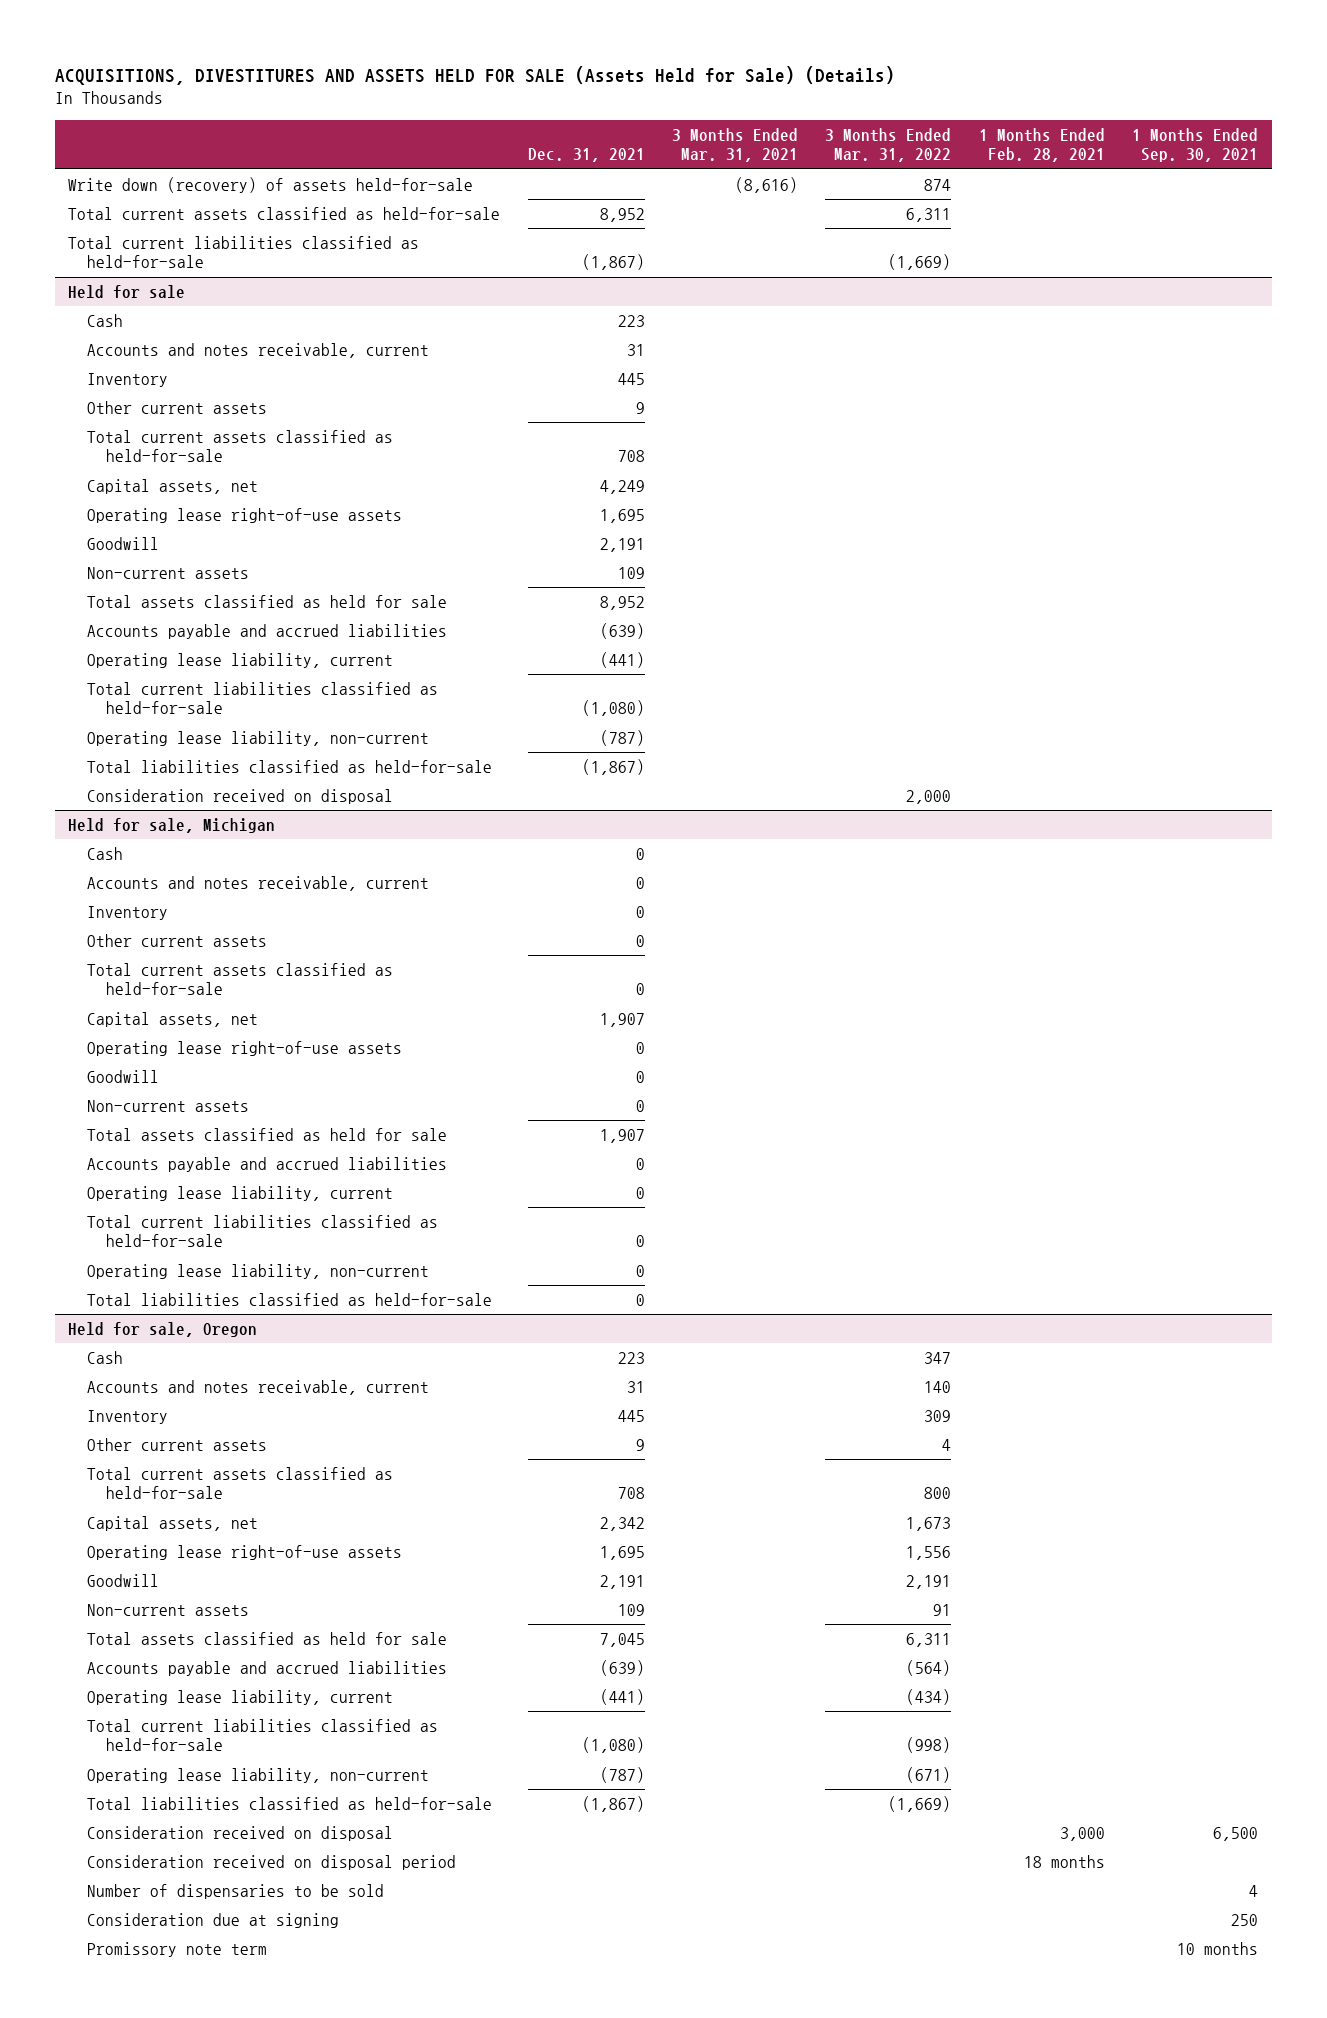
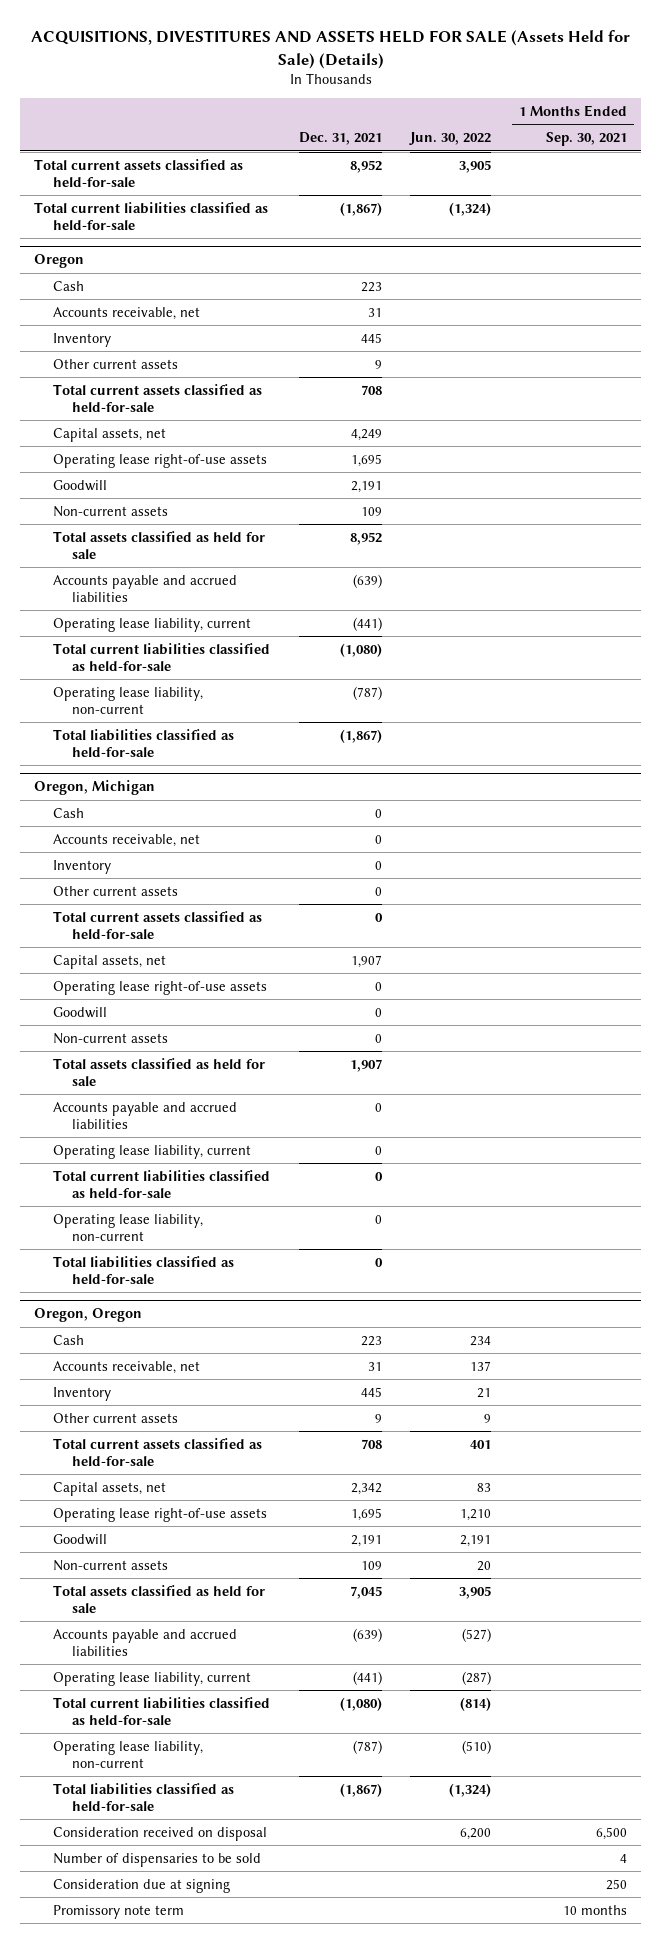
- | Dec. 31, 2021 | 3 Months Ended Mar. 31, 2021 | 3 Months Ended Mar. 31, 2022 | 1 Months Ended Feb. 28, 2021 | 1 Months Ended Sep. 30, 2021
+ | Dec. 31, 2021 | Jun. 30, 2022 | 1 Months Ended Sep. 30, 2021
- Write down (recovery) of assets held-for-sale | | (8,616) | 874 | |
- Held for sale
+ Oregon
- Accounts and notes receivable, current | 31 | | | |
+ Accounts receivable, net | 31 | |
- Consideration received on disposal | | | 2,000 | |
- Held for sale, Michigan
+ Oregon, Michigan
- Accounts and notes receivable, current | 0 | | | |
+ Accounts receivable, net | 0 | |
- Held for sale, Oregon
+ Oregon, Oregon
- Accounts and notes receivable, current | 31 | | 140 | |
+ Accounts receivable, net | 31 | 137 |
- Consideration received on disposal period | | | | 18 months |

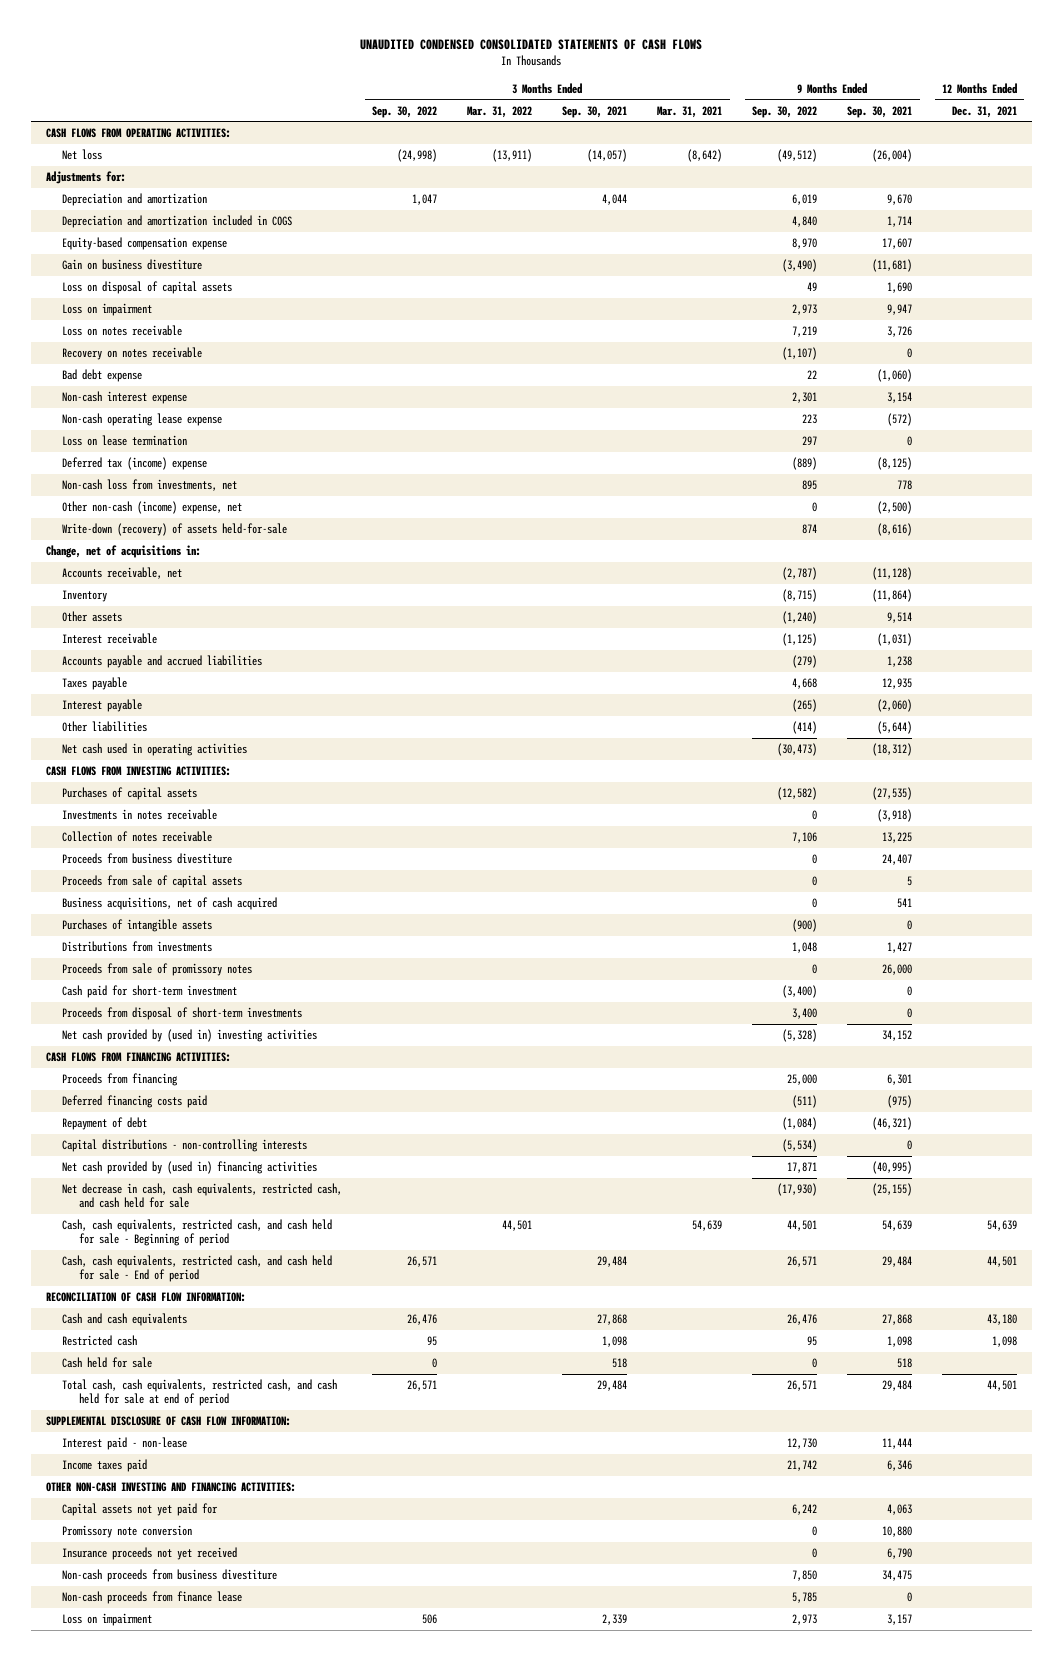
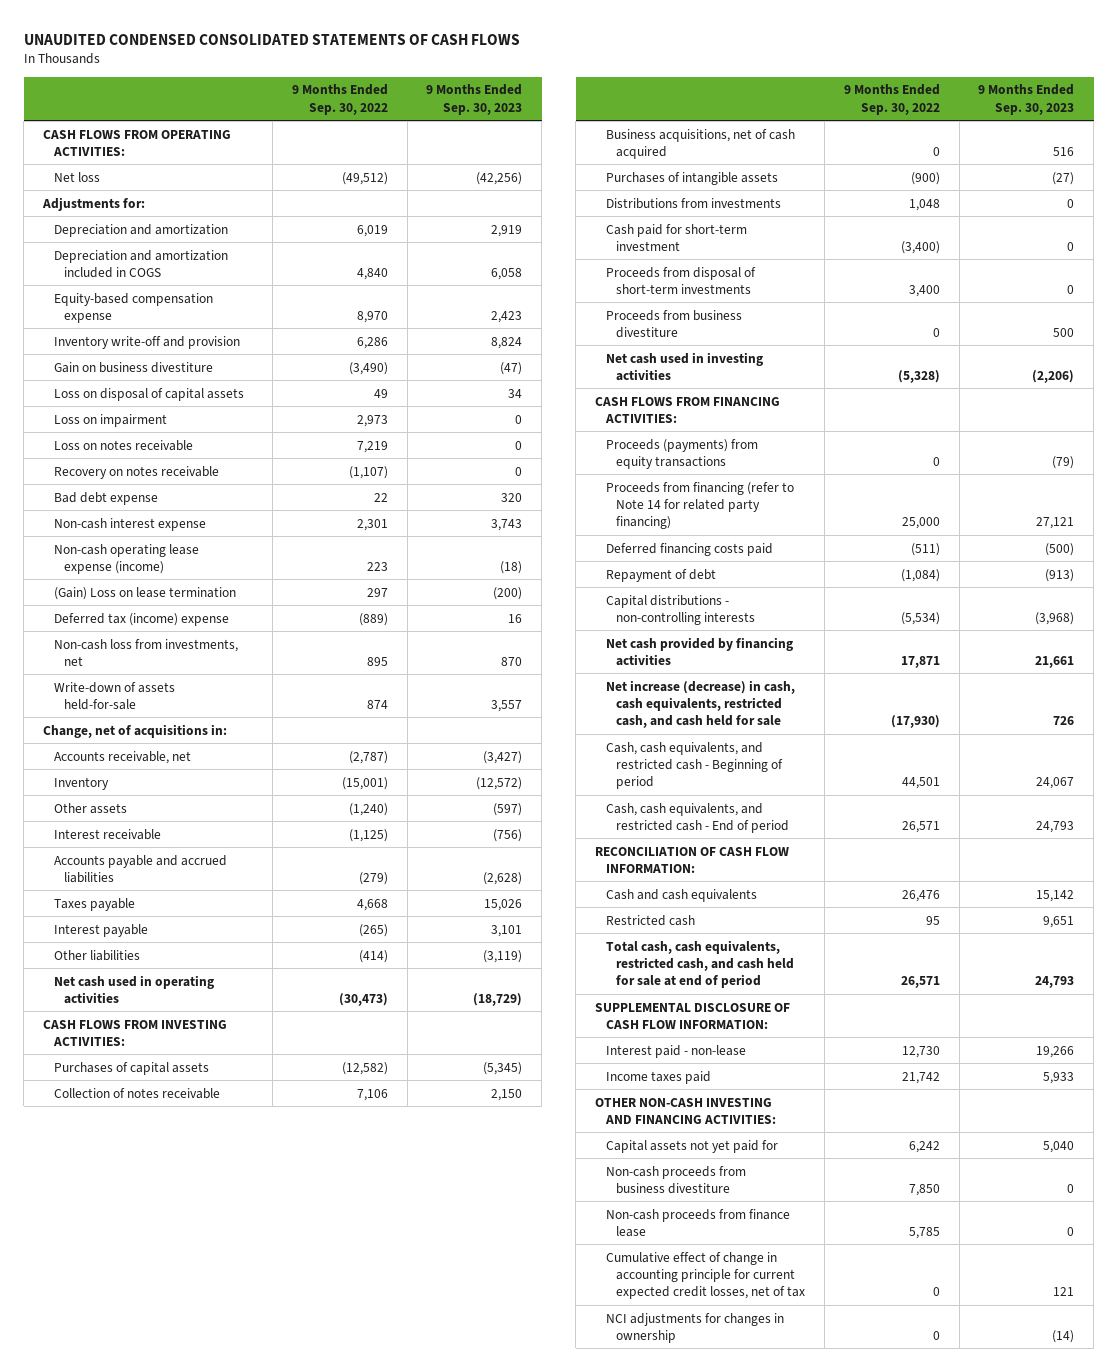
- | 3 Months Ended Sep. 30, 2022 | 3 Months Ended Mar. 31, 2022 | 3 Months Ended Sep. 30, 2021 | 3 Months Ended Mar. 31, 2021 | 9 Months Ended Sep. 30, 2022 | 9 Months Ended Sep. 30, 2021 | 12 Months Ended Dec. 31, 2021
+ | 9 Months Ended Sep. 30, 2022 | 9 Months Ended Sep. 30, 2023
+ Inventory write-off and provision | 6,286 | 8,824
- Non-cash operating lease expense | | | | | 223 | (572) |
- Loss on lease termination | | | | | 297 | 0 |
+ Non-cash operating lease expense (income) | 223 | (18)
+ (Gain) Loss on lease termination | 297 | (200)
- Other non-cash (income) expense, net | | | | | 0 | (2,500) |
- Write-down (recovery) of assets held-for-sale | | | | | 874 | (8,616) |
+ Write-down of assets held-for-sale | 874 | 3,557
- Inventory | | | | | (8,715) | (11,864) |
+ Inventory | (15,001) | (12,572)
- Investments in notes receivable | | | | | 0 | (3,918) |
- Proceeds from sale of capital assets | | | | | 0 | 5 |
- Proceeds from sale of promissory notes | | | | | 0 | 26,000 |
- Net cash provided by (used in) investing activities | | | | | (5,328) | 34,152 |
moved down: Proceeds from business divestiture | 0 | 500
+ Net cash used in investing activities | (5,328) | (2,206)
- Proceeds from financing | | | | | 25,000 | 6,301 |
+ Proceeds (payments) from equity transactions | 0 | (79)
+ Proceeds from financing (refer to Note 14 for related party financing) | 25,000 | 27,121
- Net cash provided by (used in) financing activities | | | | | 17,871 | (40,995) |
- Net decrease in cash, cash equivalents, restricted cash, and cash held for sale | | | | | (17,930) | (25,155) |
- Cash, cash equivalents, restricted cash, and cash held for sale - Beginning of period | | 44,501 | | 54,639 | 44,501 | 54,639 | 54,639
- Cash, cash equivalents, restricted cash, and cash held for sale - End of period | 26,571 | | 29,484 | | 26,571 | 29,484 | 44,501
+ Net cash provided by financing activities | 17,871 | 21,661
+ Net increase (decrease) in cash, cash equivalents, restricted cash, and cash held for sale | (17,930) | 726
+ Cash, cash equivalents, and restricted cash - Beginning of period | 44,501 | 24,067
+ Cash, cash equivalents, and restricted cash - End of period | 26,571 | 24,793
- Cash held for sale | 0 | | 518 | | 0 | 518 |
- Promissory note conversion | | | | | 0 | 10,880 |
- Insurance proceeds not yet received | | | | | 0 | 6,790 |
- Loss on impairment | 506 | | 2,339 | | 2,973 | 3,157 |
+ Cumulative effect of change in accounting principle for current expected credit losses, net of tax | 0 | 121
+ NCI adjustments for changes in ownership | 0 | (14)

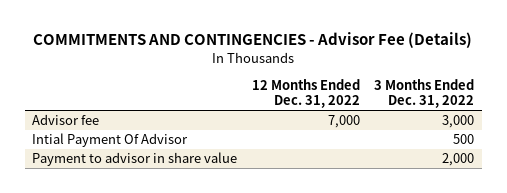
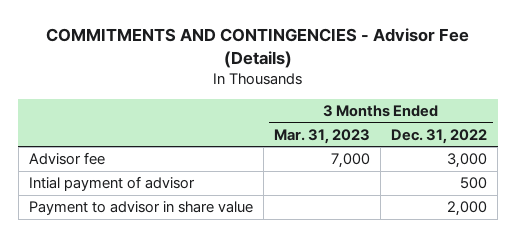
- | 12 Months Ended Dec. 31, 2022 | 3 Months Ended Dec. 31, 2022
+ | 3 Months Ended Mar. 31, 2023 | 3 Months Ended Dec. 31, 2022
- Intial Payment Of Advisor | | 500
+ Intial payment of advisor | | 500

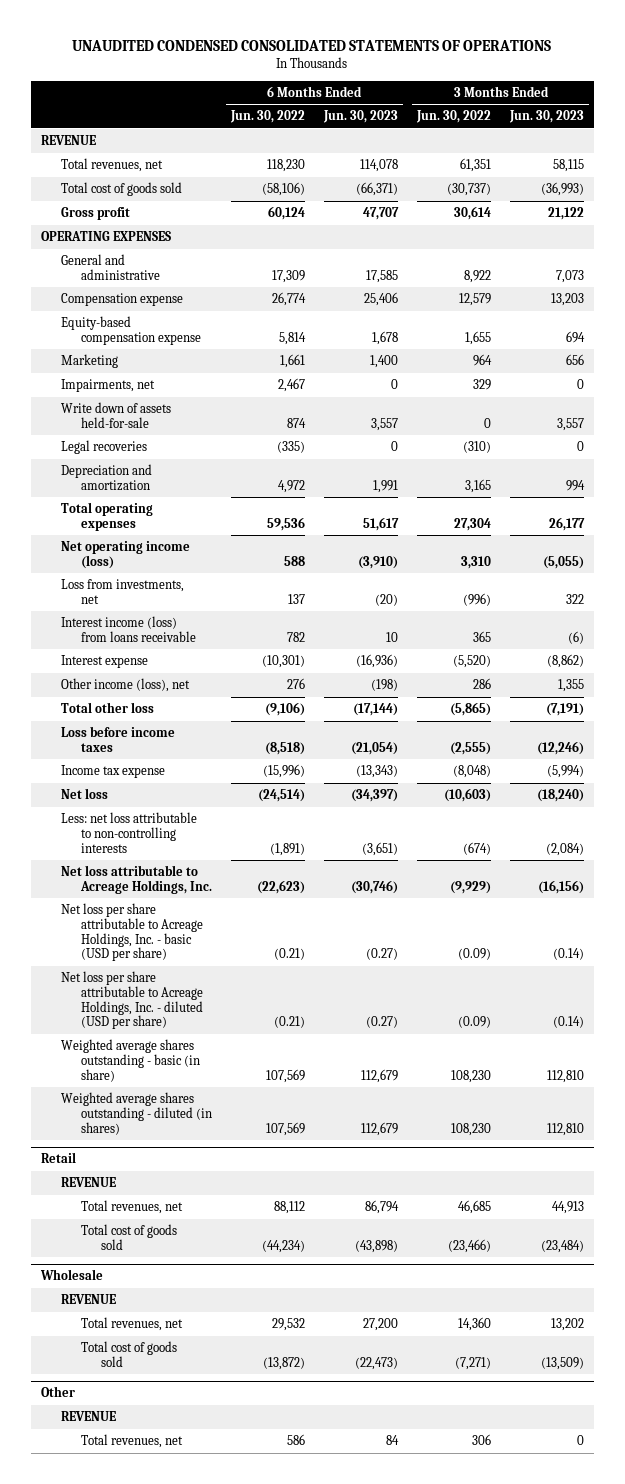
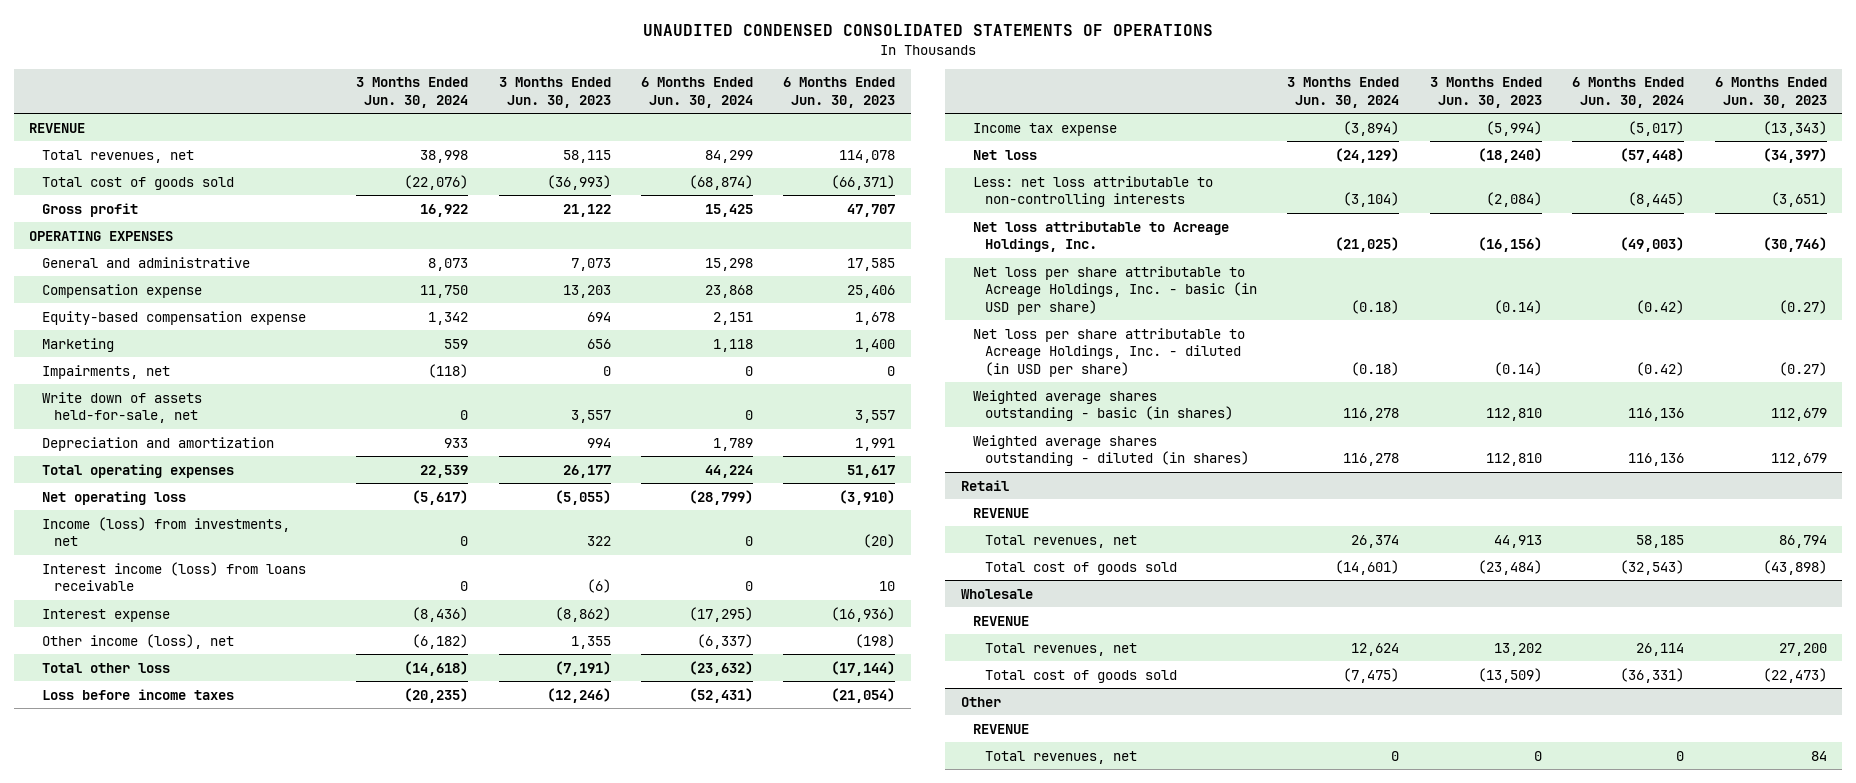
- | 6 Months Ended Jun. 30, 2022 | 6 Months Ended Jun. 30, 2023 | 3 Months Ended Jun. 30, 2022 | 3 Months Ended Jun. 30, 2023
+ | 3 Months Ended Jun. 30, 2024 | 3 Months Ended Jun. 30, 2023 | 6 Months Ended Jun. 30, 2024 | 6 Months Ended Jun. 30, 2023
- Write down of assets held-for-sale | 874 | 3,557 | 0 | 3,557
- Legal recoveries | (335) | 0 | (310) | 0
+ Write down of assets held-for-sale, net | 0 | 3,557 | 0 | 3,557
- Net operating income (loss) | 588 | (3,910) | 3,310 | (5,055)
- Loss from investments, net | 137 | (20) | (996) | 322
+ Net operating loss | (5,617) | (5,055) | (28,799) | (3,910)
+ Income (loss) from investments, net | 0 | 322 | 0 | (20)
- Net loss per share attributable to Acreage Holdings, Inc. - basic (USD per share) | (0.21) | (0.27) | (0.09) | (0.14)
- Net loss per share attributable to Acreage Holdings, Inc. - diluted (USD per share) | (0.21) | (0.27) | (0.09) | (0.14)
- Weighted average shares outstanding - basic (in share) | 107,569 | 112,679 | 108,230 | 112,810
+ Net loss per share attributable to Acreage Holdings, Inc. - basic (in USD per share) | (0.18) | (0.14) | (0.42) | (0.27)
+ Net loss per share attributable to Acreage Holdings, Inc. - diluted (in USD per share) | (0.18) | (0.14) | (0.42) | (0.27)
+ Weighted average shares outstanding - basic (in shares) | 116,278 | 112,810 | 116,136 | 112,679

